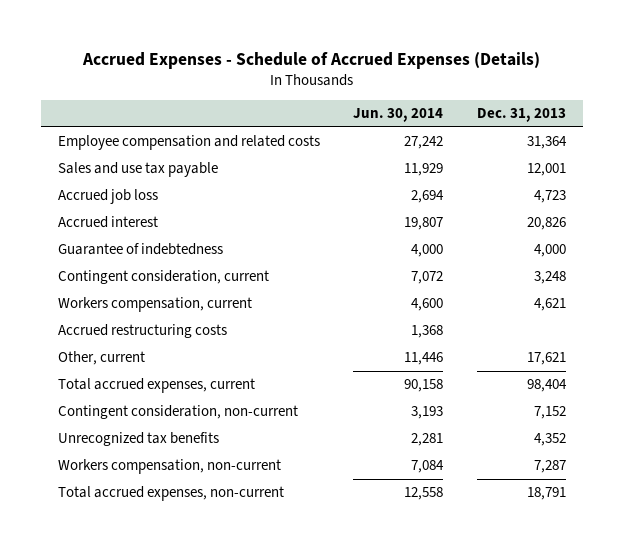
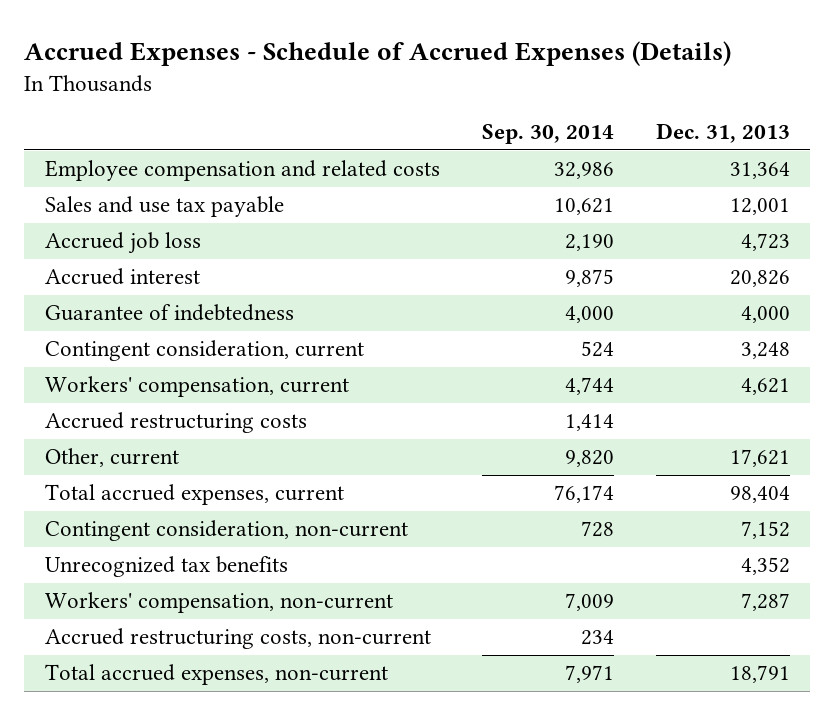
- | Jun. 30, 2014 | Dec. 31, 2013
+ | Sep. 30, 2014 | Dec. 31, 2013
- Workers compensation, current | 4,600 | 4,621
+ Workers' compensation, current | 4,744 | 4,621
- Workers compensation, non-current | 7,084 | 7,287
+ Workers' compensation, non-current | 7,009 | 7,287
+ Accrued restructuring costs, non-current | 234 |

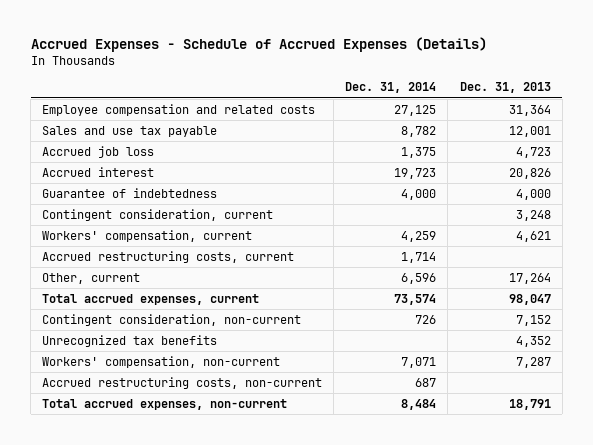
- | Sep. 30, 2014 | Dec. 31, 2013
+ | Dec. 31, 2014 | Dec. 31, 2013
- Accrued restructuring costs | 1,414 |
- Other, current | 9,820 | 17,621
- Total accrued expenses, current | 76,174 | 98,404
+ Accrued restructuring costs, current | 1,714 |
+ Other, current | 6,596 | 17,264
+ Total accrued expenses, current | 73,574 | 98,047

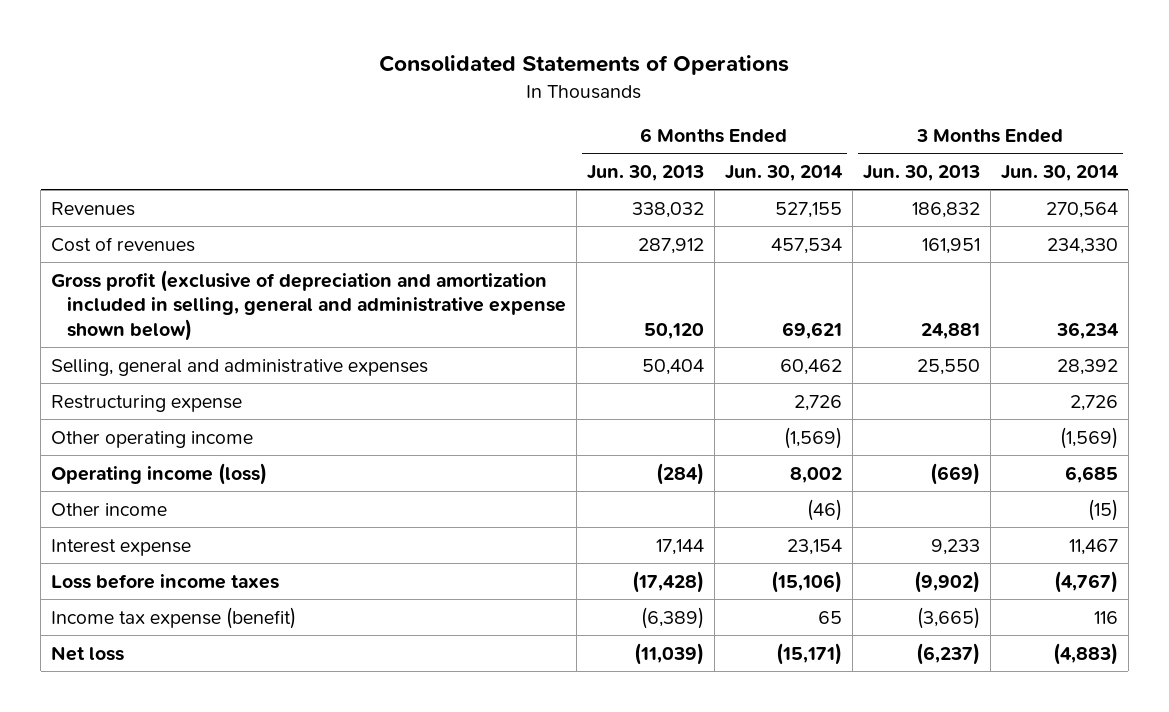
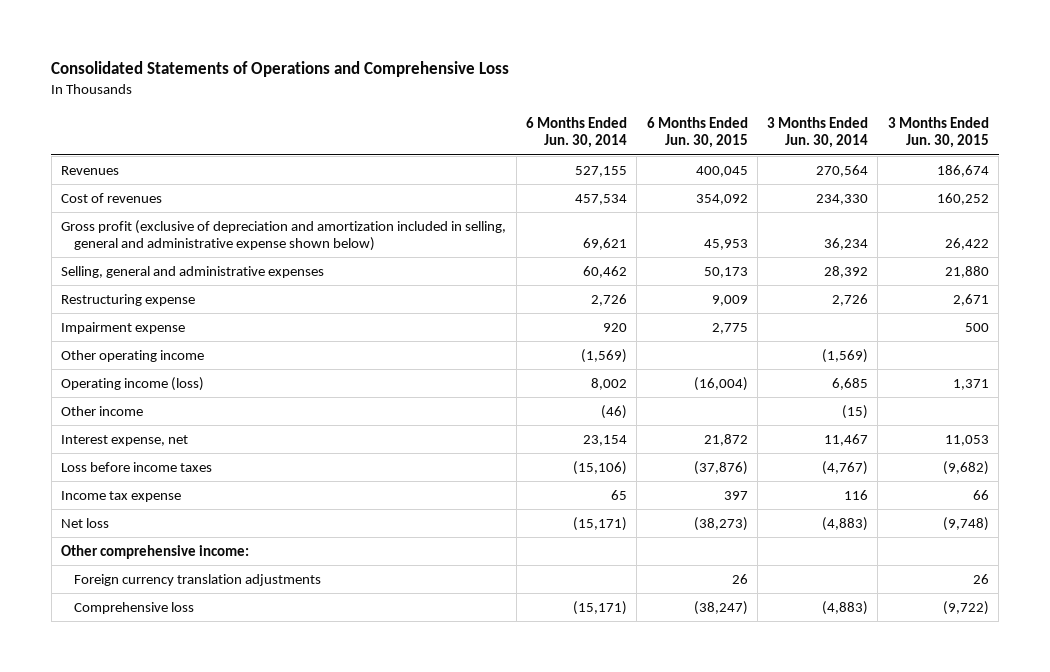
- Consolidated Statements of Operations
+ Consolidated Statements of Operations and Comprehensive Loss
- | 6 Months Ended Jun. 30, 2013 | 6 Months Ended Jun. 30, 2014 | 3 Months Ended Jun. 30, 2013 | 3 Months Ended Jun. 30, 2014
+ | 6 Months Ended Jun. 30, 2014 | 6 Months Ended Jun. 30, 2015 | 3 Months Ended Jun. 30, 2014 | 3 Months Ended Jun. 30, 2015
+ Impairment expense | 920 | 2,775 | | 500
- Interest expense | 17,144 | 23,154 | 9,233 | 11,467
+ Interest expense, net | 23,154 | 21,872 | 11,467 | 11,053
- Income tax expense (benefit) | (6,389) | 65 | (3,665) | 116
+ Income tax expense | 65 | 397 | 116 | 66
+ Other comprehensive income:
+ Foreign currency translation adjustments | | 26 | | 26
+ Comprehensive loss | (15,171) | (38,247) | (4,883) | (9,722)

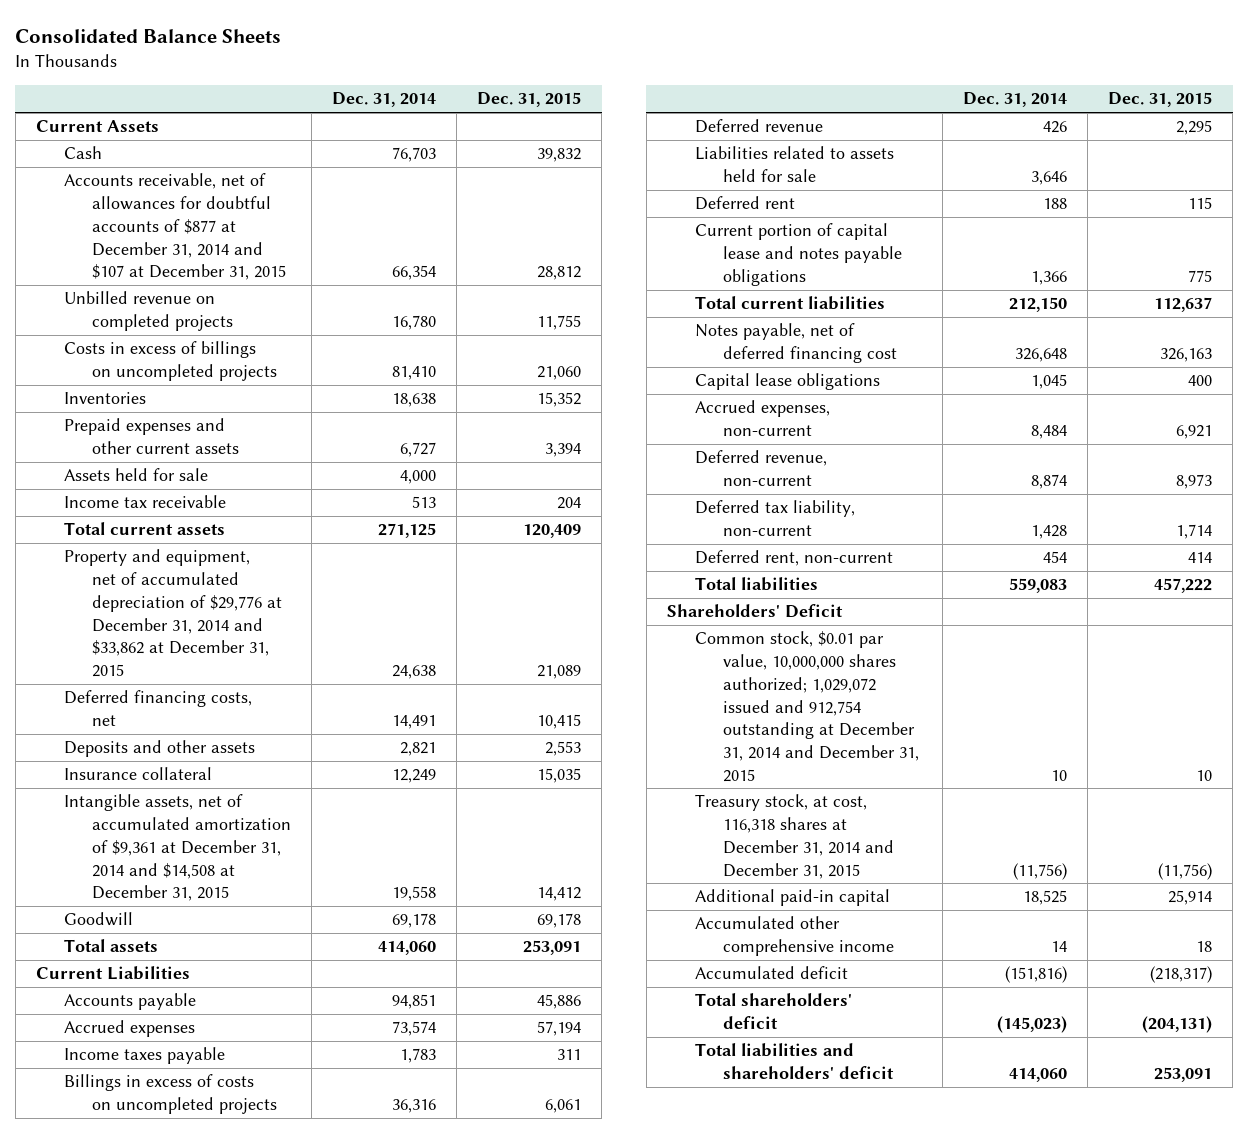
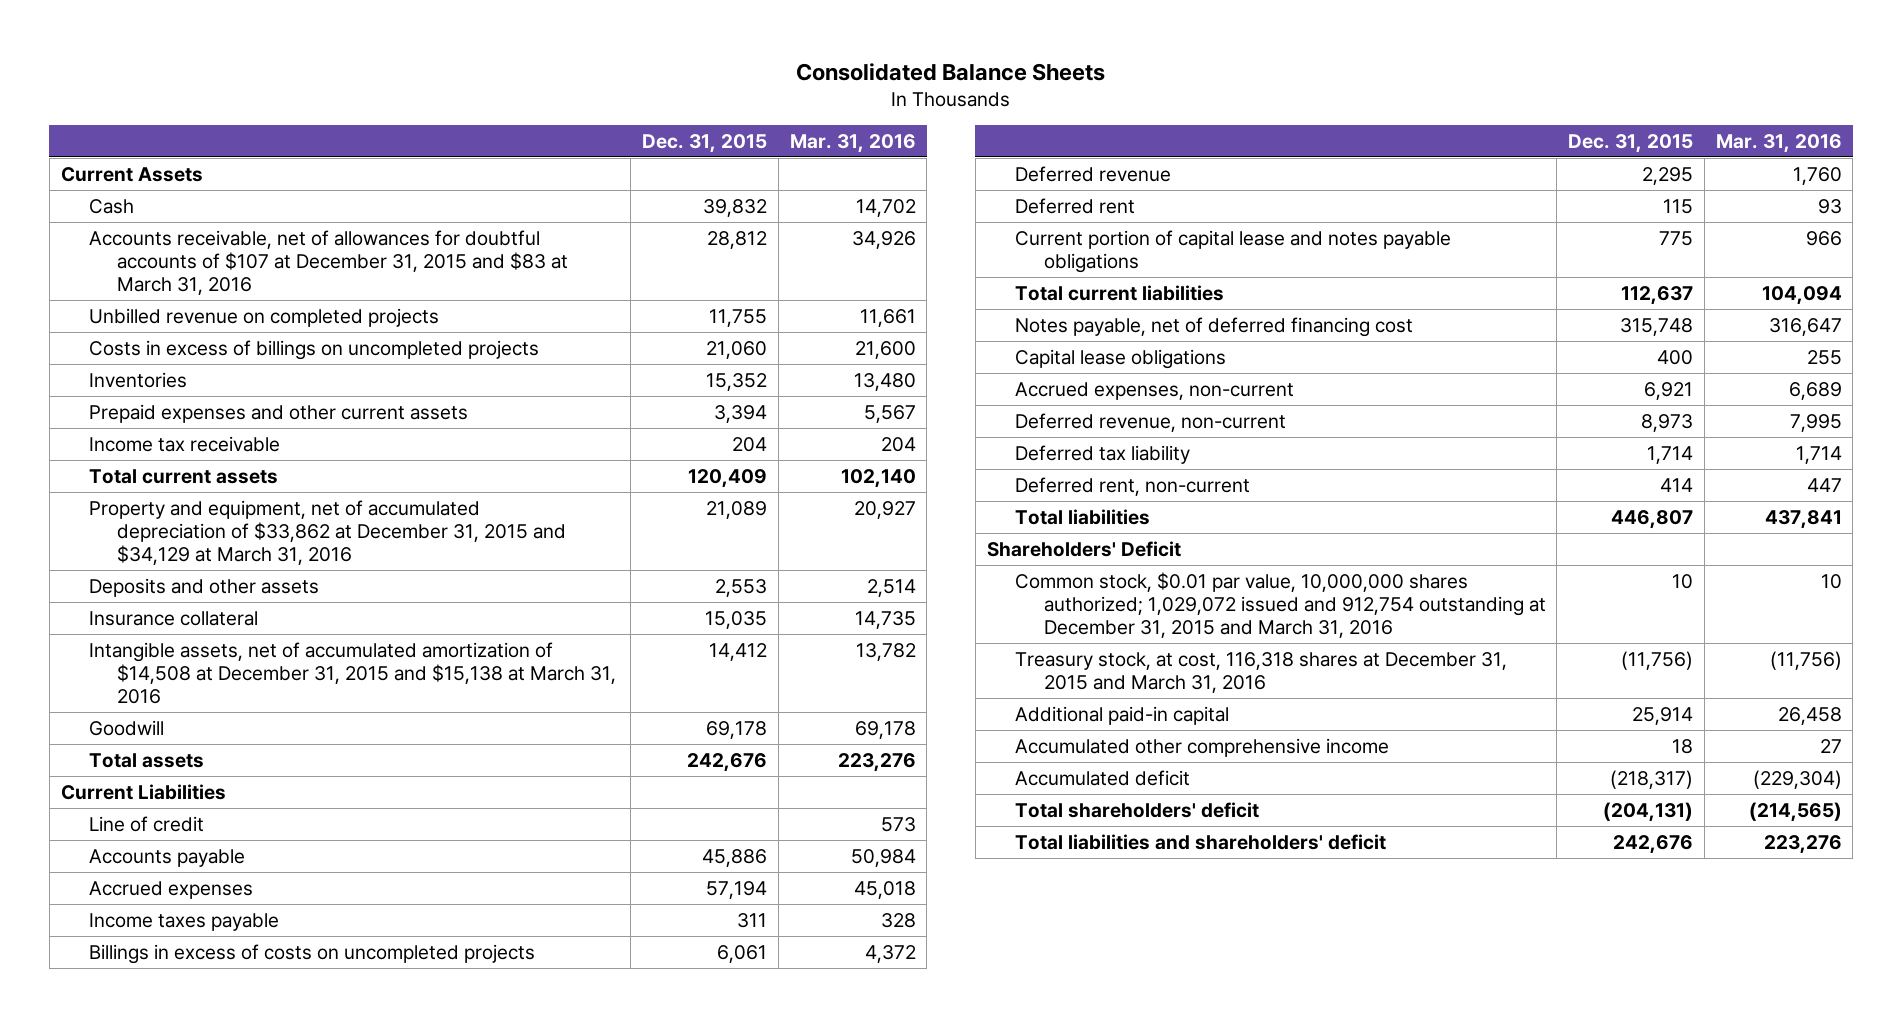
- | Dec. 31, 2014 | Dec. 31, 2015
+ | Dec. 31, 2015 | Mar. 31, 2016
- Accounts receivable, net of allowances for doubtful accounts of $877 at December 31, 2014 and $107 at December 31, 2015 | 66,354 | 28,812
+ Accounts receivable, net of allowances for doubtful accounts of $107 at December 31, 2015 and $83 at March 31, 2016 | 28,812 | 34,926
- Assets held for sale | 4,000 |
- Property and equipment, net of accumulated depreciation of $29,776 at December 31, 2014 and $33,862 at December 31, 2015 | 24,638 | 21,089
- Deferred financing costs, net | 14,491 | 10,415
+ Property and equipment, net of accumulated depreciation of $33,862 at December 31, 2015 and $34,129 at March 31, 2016 | 21,089 | 20,927
- Intangible assets, net of accumulated amortization of $9,361 at December 31, 2014 and $14,508 at December 31, 2015 | 19,558 | 14,412
+ Intangible assets, net of accumulated amortization of $14,508 at December 31, 2015 and $15,138 at March 31, 2016 | 14,412 | 13,782
- Total assets | 414,060 | 253,091
+ Total assets | 242,676 | 223,276
+ Line of credit | | 573
- Liabilities related to assets held for sale | 3,646 |
- Notes payable, net of deferred financing cost | 326,648 | 326,163
+ Notes payable, net of deferred financing cost | 315,748 | 316,647
- Deferred tax liability, non-current | 1,428 | 1,714
+ Deferred tax liability | 1,714 | 1,714
- Total liabilities | 559,083 | 457,222
+ Total liabilities | 446,807 | 437,841
- Common stock, $0.01 par value, 10,000,000 shares authorized; 1,029,072 issued and 912,754 outstanding at December 31, 2014 and December 31, 2015 | 10 | 10
- Treasury stock, at cost, 116,318 shares at December 31, 2014 and December 31, 2015 | (11,756) | (11,756)
+ Common stock, $0.01 par value, 10,000,000 shares authorized; 1,029,072 issued and 912,754 outstanding at December 31, 2015 and March 31, 2016 | 10 | 10
+ Treasury stock, at cost, 116,318 shares at December 31, 2015 and March 31, 2016 | (11,756) | (11,756)
- Total liabilities and shareholders' deficit | 414,060 | 253,091
+ Total liabilities and shareholders' deficit | 242,676 | 223,276

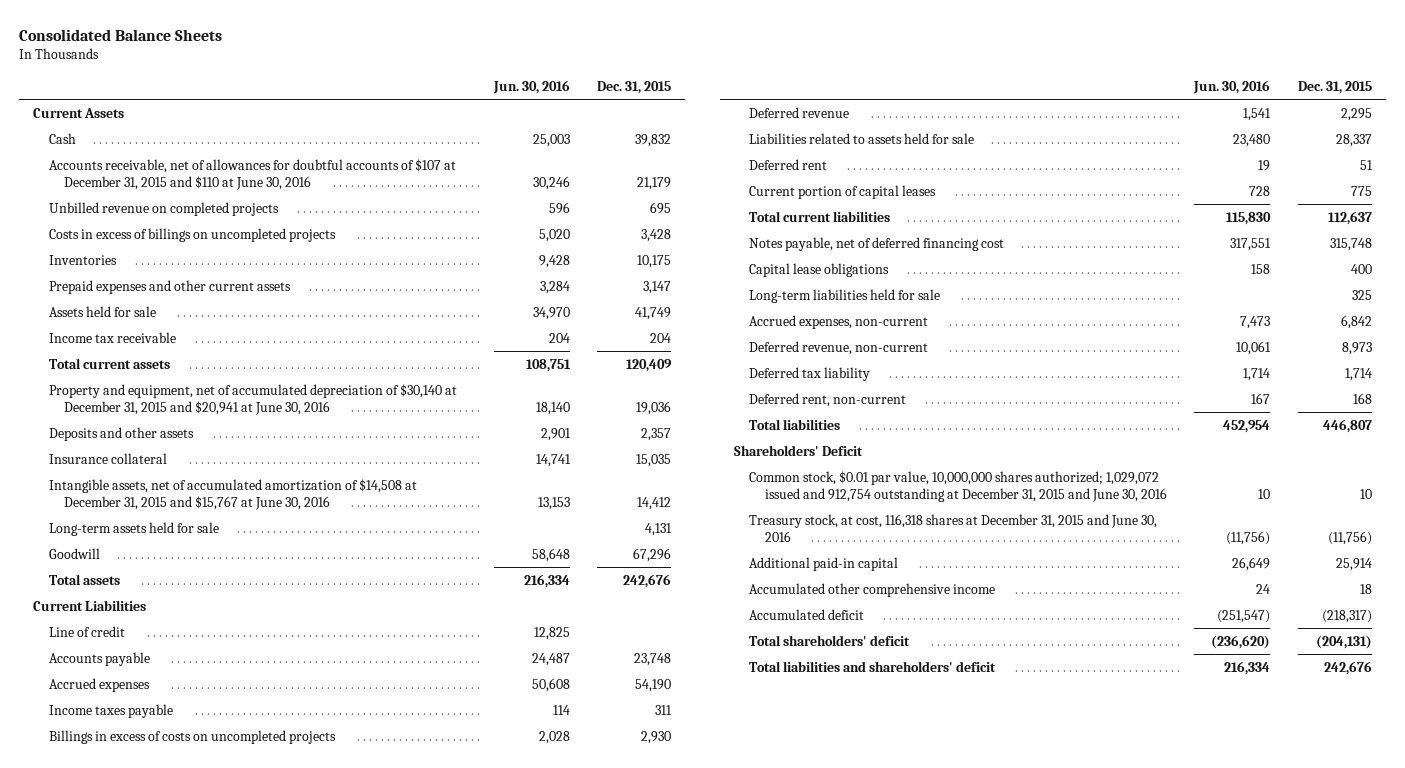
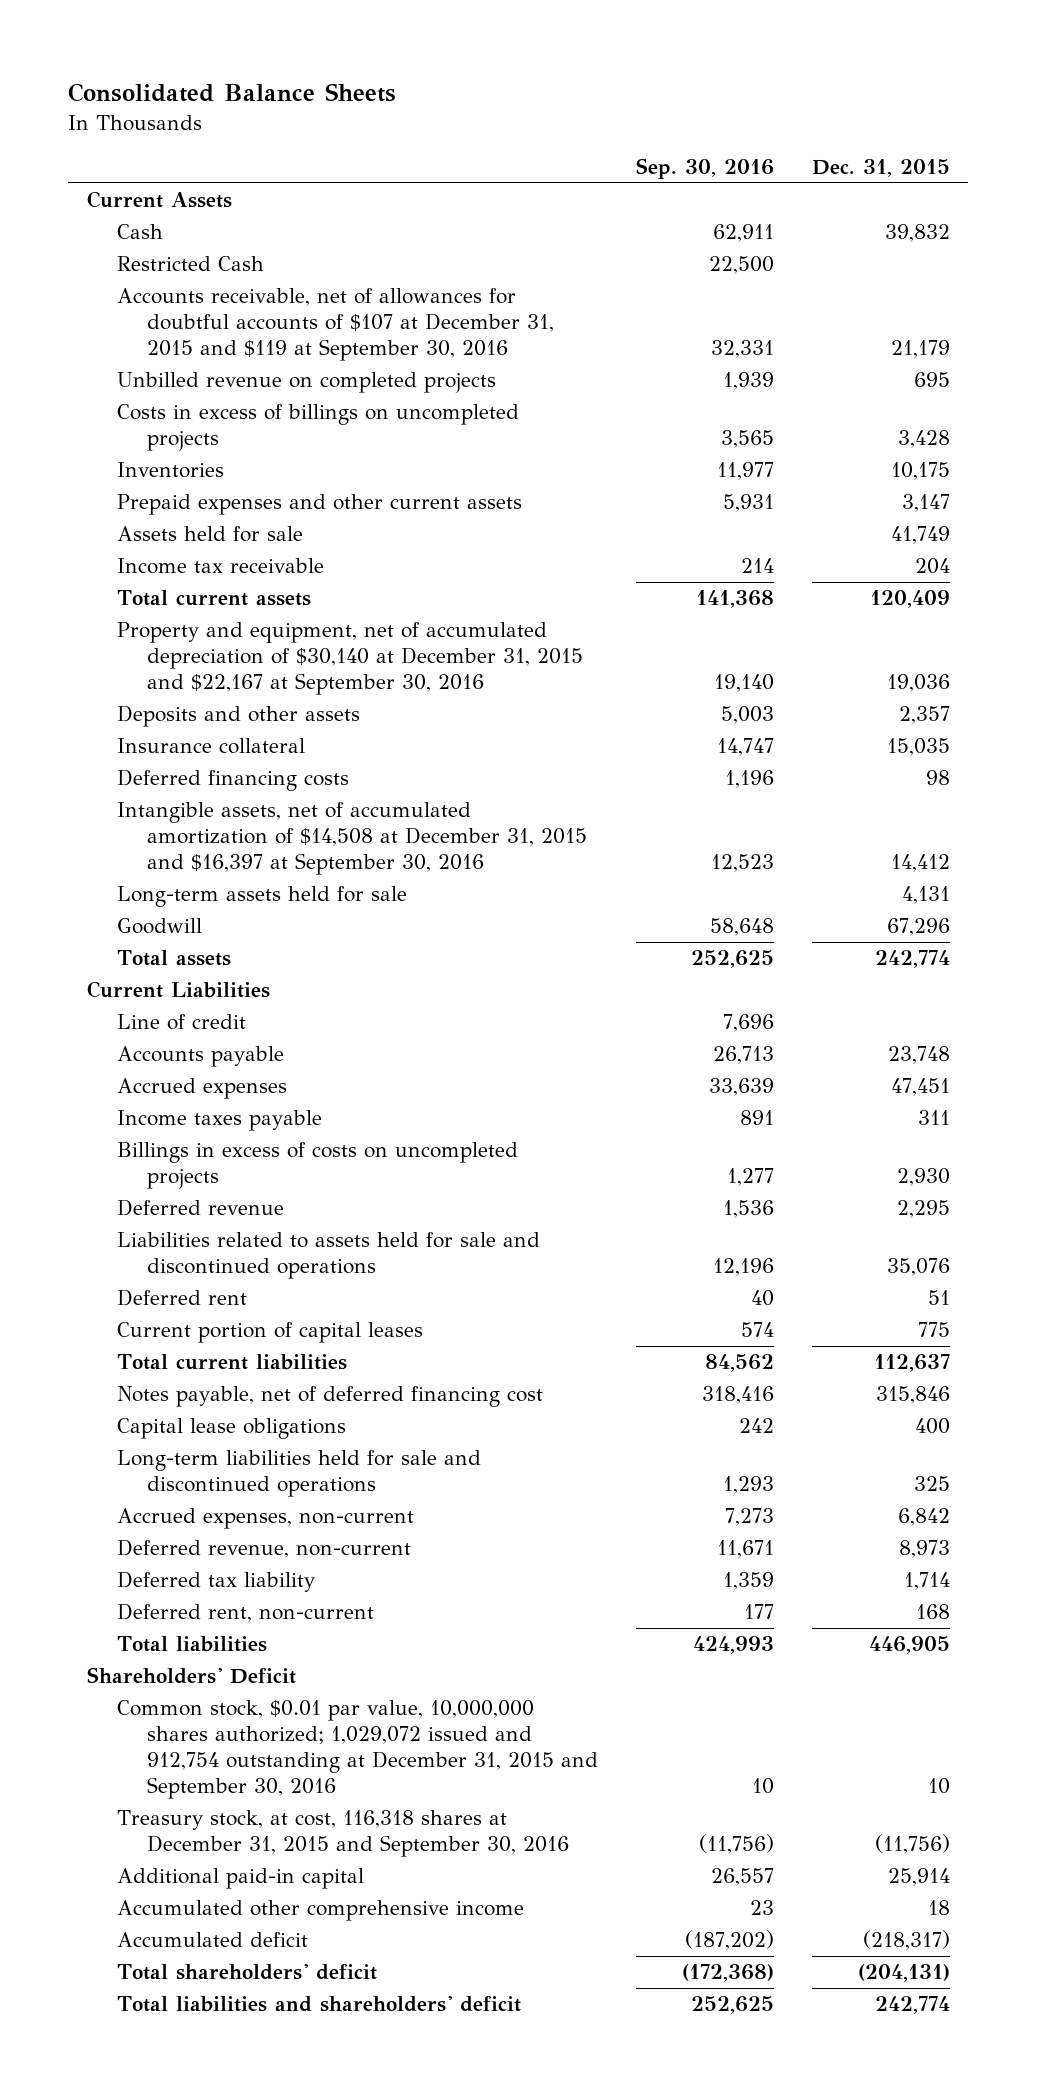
- | Jun. 30, 2016 | Dec. 31, 2015
+ | Sep. 30, 2016 | Dec. 31, 2015
- Accounts receivable, net of allowances for doubtful accounts of $107 at December 31, 2015 and $110 at June 30, 2016 | 30,246 | 21,179
+ Restricted Cash | 22,500 |
+ Accounts receivable, net of allowances for doubtful accounts of $107 at December 31, 2015 and $119 at September 30, 2016 | 32,331 | 21,179
- Property and equipment, net of accumulated depreciation of $30,140 at December 31, 2015 and $20,941 at June 30, 2016 | 18,140 | 19,036
+ Property and equipment, net of accumulated depreciation of $30,140 at December 31, 2015 and $22,167 at September 30, 2016 | 19,140 | 19,036
- Intangible assets, net of accumulated amortization of $14,508 at December 31, 2015 and $15,767 at June 30, 2016 | 13,153 | 14,412
+ Deferred financing costs | 1,196 | 98
+ Intangible assets, net of accumulated amortization of $14,508 at December 31, 2015 and $16,397 at September 30, 2016 | 12,523 | 14,412
- Total assets | 216,334 | 242,676
+ Total assets | 252,625 | 242,774
- Accrued expenses | 50,608 | 54,190
+ Accrued expenses | 33,639 | 47,451
- Liabilities related to assets held for sale | 23,480 | 28,337
+ Liabilities related to assets held for sale and discontinued operations | 12,196 | 35,076
- Notes payable, net of deferred financing cost | 317,551 | 315,748
+ Notes payable, net of deferred financing cost | 318,416 | 315,846
- Long-term liabilities held for sale | | 325
+ Long-term liabilities held for sale and discontinued operations | 1,293 | 325
- Total liabilities | 452,954 | 446,807
+ Total liabilities | 424,993 | 446,905
- Common stock, $0.01 par value, 10,000,000 shares authorized; 1,029,072 issued and 912,754 outstanding at December 31, 2015 and June 30, 2016 | 10 | 10
- Treasury stock, at cost, 116,318 shares at December 31, 2015 and June 30, 2016 | (11,756) | (11,756)
+ Common stock, $0.01 par value, 10,000,000 shares authorized; 1,029,072 issued and 912,754 outstanding at December 31, 2015 and September 30, 2016 | 10 | 10
+ Treasury stock, at cost, 116,318 shares at December 31, 2015 and September 30, 2016 | (11,756) | (11,756)
- Total liabilities and shareholders' deficit | 216,334 | 242,676
+ Total liabilities and shareholders' deficit | 252,625 | 242,774

